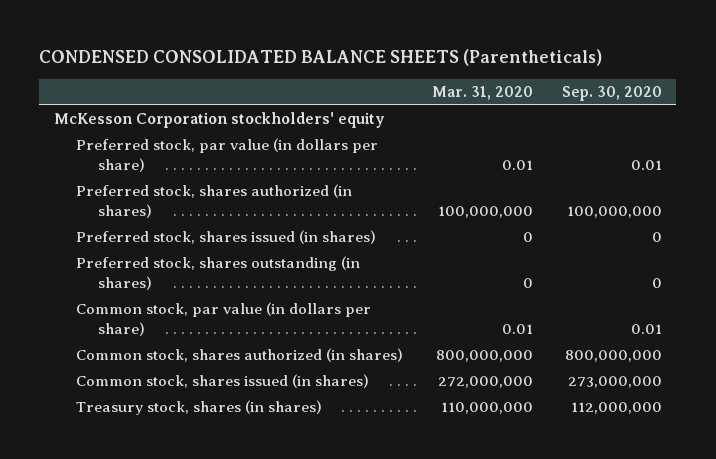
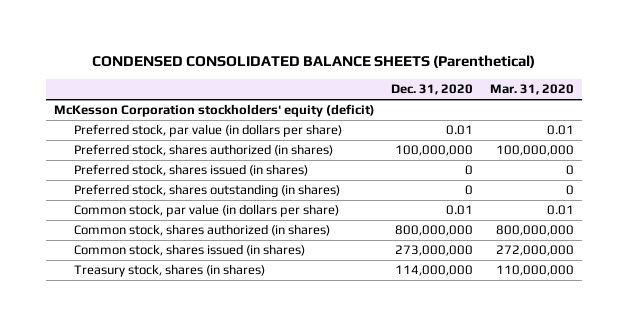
- CONDENSED CONSOLIDATED BALANCE SHEETS (Parentheticals)
+ CONDENSED CONSOLIDATED BALANCE SHEETS (Parenthetical)
- | Mar. 31, 2020 | Sep. 30, 2020
+ | Dec. 31, 2020 | Mar. 31, 2020
- McKesson Corporation stockholders' equity
+ McKesson Corporation stockholders' equity (deficit)

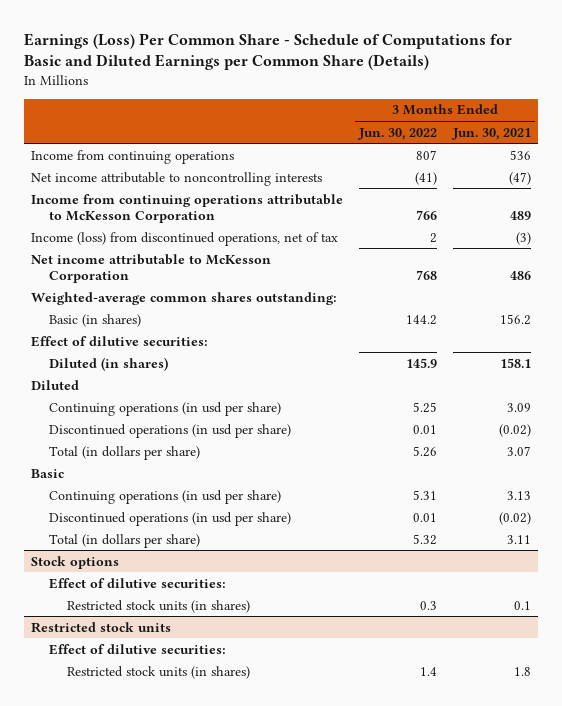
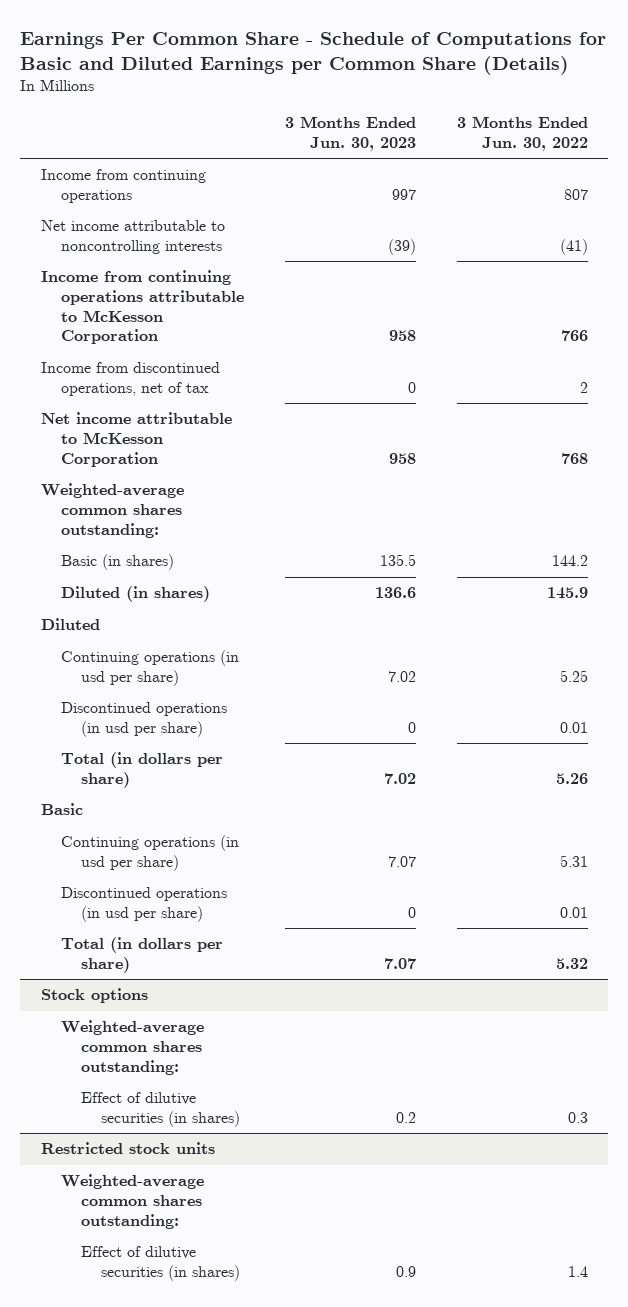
- Earnings (Loss) Per Common Share - Schedule of Computations for Basic and Diluted Earnings per Common Share (Details)
+ Earnings Per Common Share - Schedule of Computations for Basic and Diluted Earnings per Common Share (Details)
- | 3 Months Ended Jun. 30, 2022 | 3 Months Ended Jun. 30, 2021
+ | 3 Months Ended Jun. 30, 2023 | 3 Months Ended Jun. 30, 2022
- Income (loss) from discontinued operations, net of tax | 2 | (3)
+ Income from discontinued operations, net of tax | 0 | 2
- Effect of dilutive securities:
@ Stock options
- Effect of dilutive securities:
- Restricted stock units (in shares) | 0.3 | 0.1
+ Weighted-average common shares outstanding:
+ Effect of dilutive securities (in shares) | 0.2 | 0.3
@ Restricted stock units
- Effect of dilutive securities:
- Restricted stock units (in shares) | 1.4 | 1.8
+ Weighted-average common shares outstanding:
+ Effect of dilutive securities (in shares) | 0.9 | 1.4

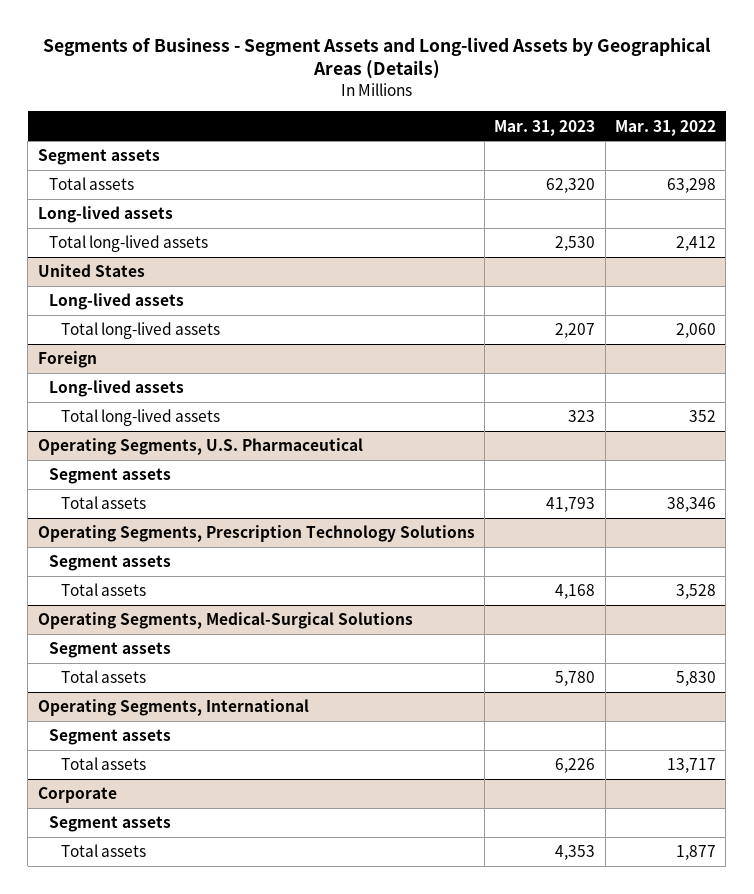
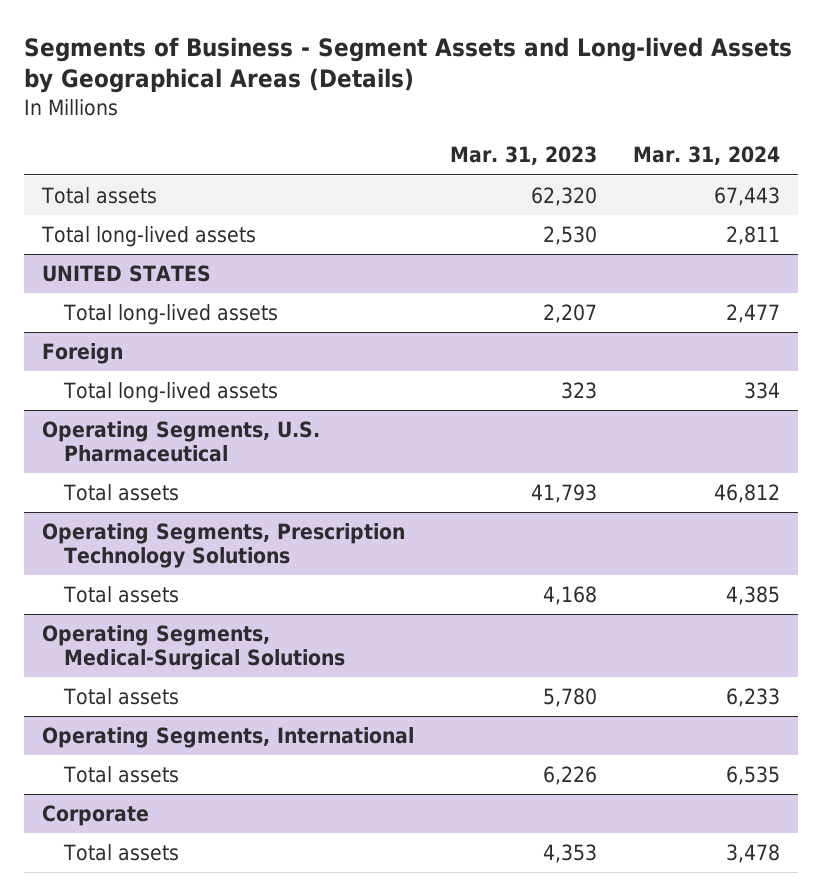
- | Mar. 31, 2023 | Mar. 31, 2022
+ | Mar. 31, 2023 | Mar. 31, 2024
- Segment assets
- Long-lived assets
- United States
- Long-lived assets
+ UNITED STATES
@ Foreign
- Long-lived assets
@ Operating Segments, U.S. Pharmaceutical
- Segment assets
@ Operating Segments, Prescription Technology Solutions
- Segment assets
@ Operating Segments, Medical-Surgical Solutions
- Segment assets
@ Operating Segments, International
- Segment assets
@ Corporate
- Segment assets

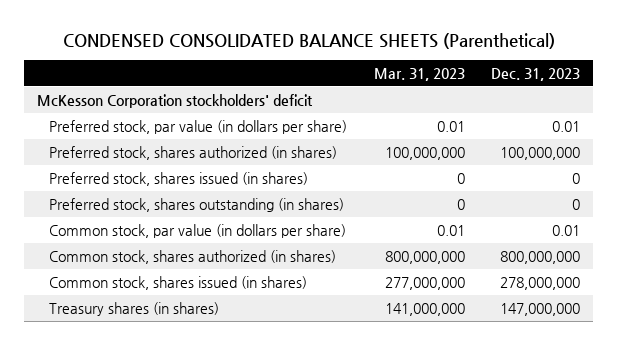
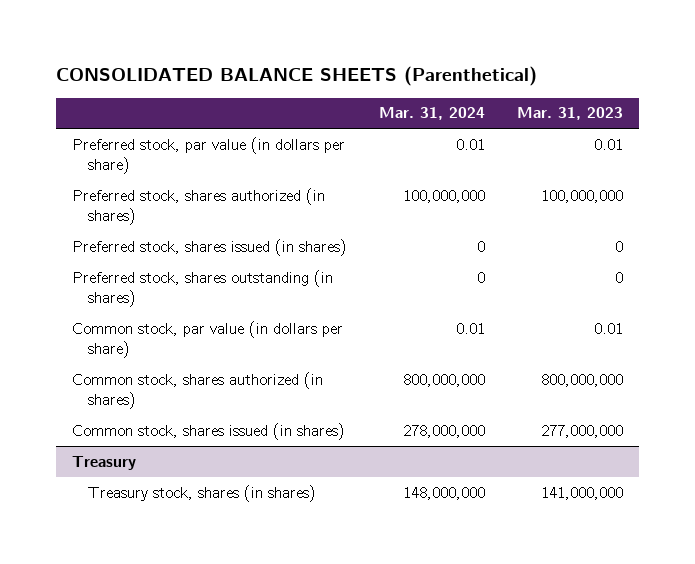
- CONDENSED CONSOLIDATED BALANCE SHEETS (Parenthetical)
+ CONSOLIDATED BALANCE SHEETS (Parenthetical)
- | Mar. 31, 2023 | Dec. 31, 2023
+ | Mar. 31, 2024 | Mar. 31, 2023
- McKesson Corporation stockholders' deficit
- Treasury shares (in shares) | 141,000,000 | 147,000,000
+ Treasury
+ Treasury stock, shares (in shares) | 148,000,000 | 141,000,000

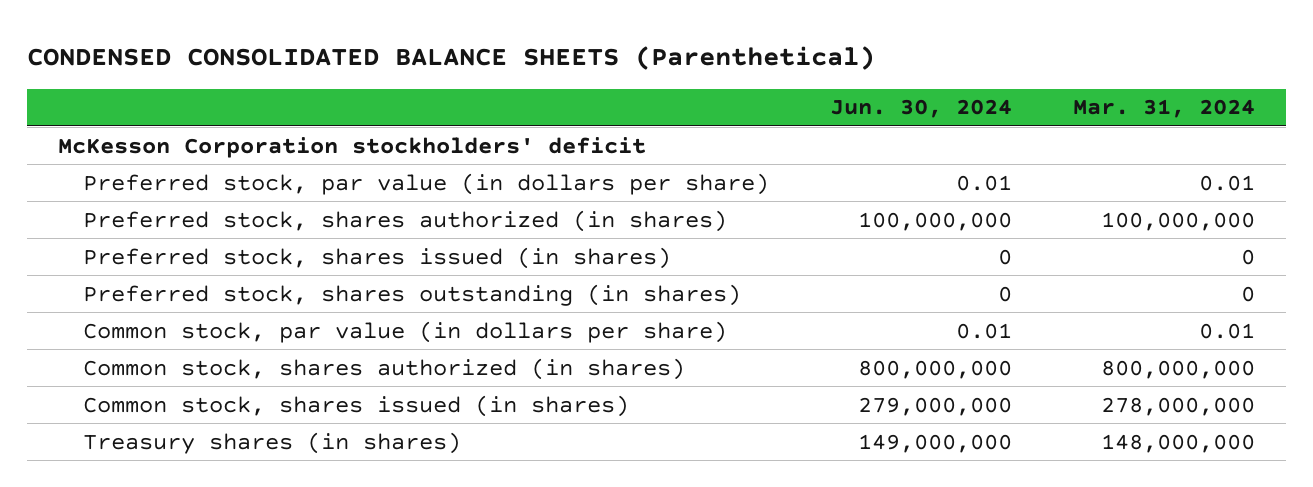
- CONSOLIDATED BALANCE SHEETS (Parenthetical)
+ CONDENSED CONSOLIDATED BALANCE SHEETS (Parenthetical)
- | Mar. 31, 2024 | Mar. 31, 2023
+ | Jun. 30, 2024 | Mar. 31, 2024
+ McKesson Corporation stockholders' deficit
- Treasury
- Treasury stock, shares (in shares) | 148,000,000 | 141,000,000
+ Treasury shares (in shares) | 149,000,000 | 148,000,000

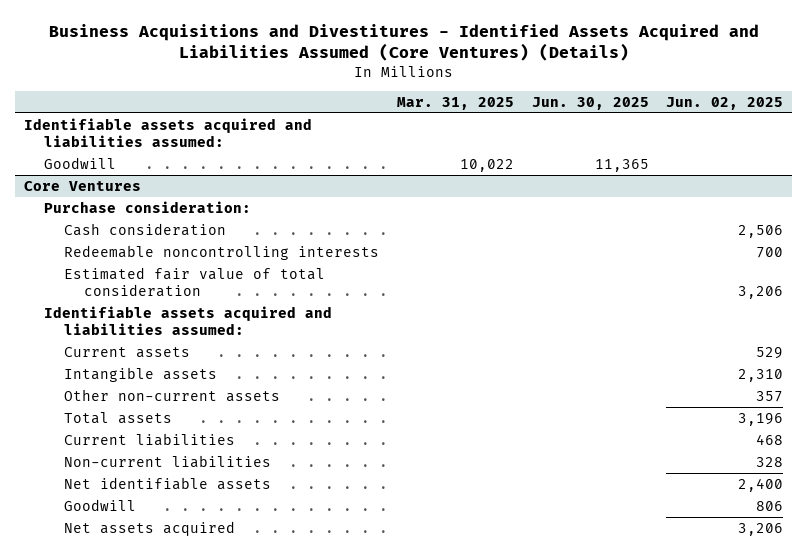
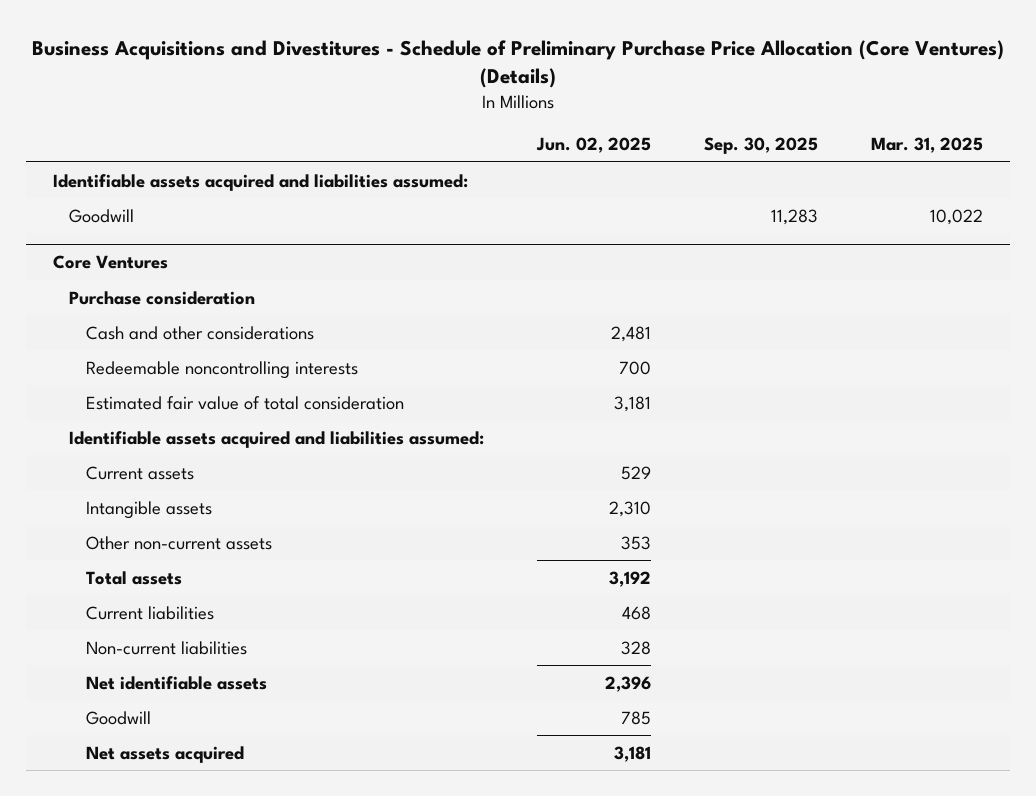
- Business Acquisitions and Divestitures - Identified Assets Acquired and Liabilities Assumed (Core Ventures) (Details)
+ Business Acquisitions and Divestitures - Schedule of Preliminary Purchase Price Allocation (Core Ventures) (Details)
- | Mar. 31, 2025 | Jun. 30, 2025 | Jun. 02, 2025
+ | Jun. 02, 2025 | Sep. 30, 2025 | Mar. 31, 2025
@ Core Ventures
- Purchase consideration:
- Cash consideration | | | 2,506
+ Purchase consideration
+ Cash and other considerations | 2,481 | |
- Estimated fair value of total consideration | | | 3,206
+ Estimated fair value of total consideration | 3,181 | |
- Other non-current assets | | | 357
- Total assets | | | 3,196
+ Other non-current assets | 353 | |
+ Total assets | 3,192 | |
- Net identifiable assets | | | 2,400
- Goodwill | | | 806
- Net assets acquired | | | 3,206
+ Net identifiable assets | 2,396 | |
+ Goodwill | 785 | |
+ Net assets acquired | 3,181 | |

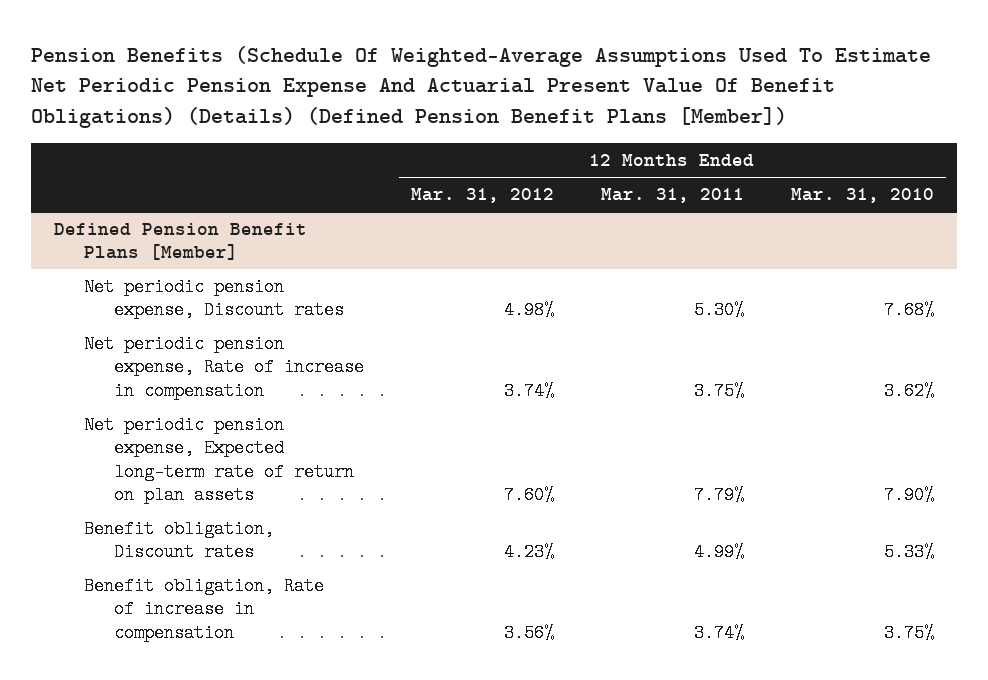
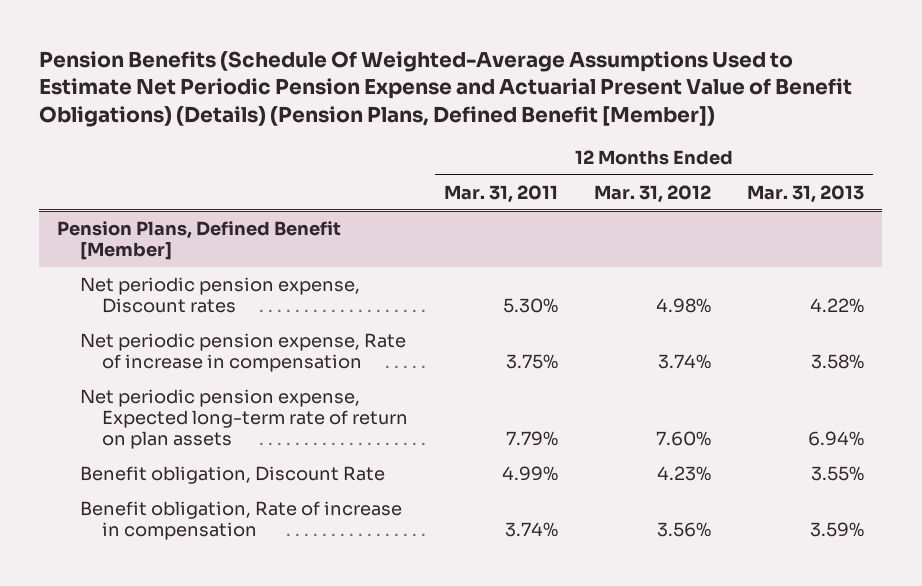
- Pension Benefits (Schedule Of Weighted-Average Assumptions Used To Estimate Net Periodic Pension Expense And Actuarial Present Value Of Benefit Obligations) (Details) (Defined Pension Benefit Plans [Member])
+ Pension Benefits (Schedule Of Weighted-Average Assumptions Used to Estimate Net Periodic Pension Expense and Actuarial Present Value of Benefit Obligations) (Details) (Pension Plans, Defined Benefit [Member])
- | 12 Months Ended Mar. 31, 2012 | 12 Months Ended Mar. 31, 2011 | 12 Months Ended Mar. 31, 2010
+ | 12 Months Ended Mar. 31, 2011 | 12 Months Ended Mar. 31, 2012 | 12 Months Ended Mar. 31, 2013
- Defined Pension Benefit Plans [Member]
+ Pension Plans, Defined Benefit [Member]
- Benefit obligation, Discount rates | 4.23% | 4.99% | 5.33%
+ Benefit obligation, Discount Rate | 4.99% | 4.23% | 3.55%

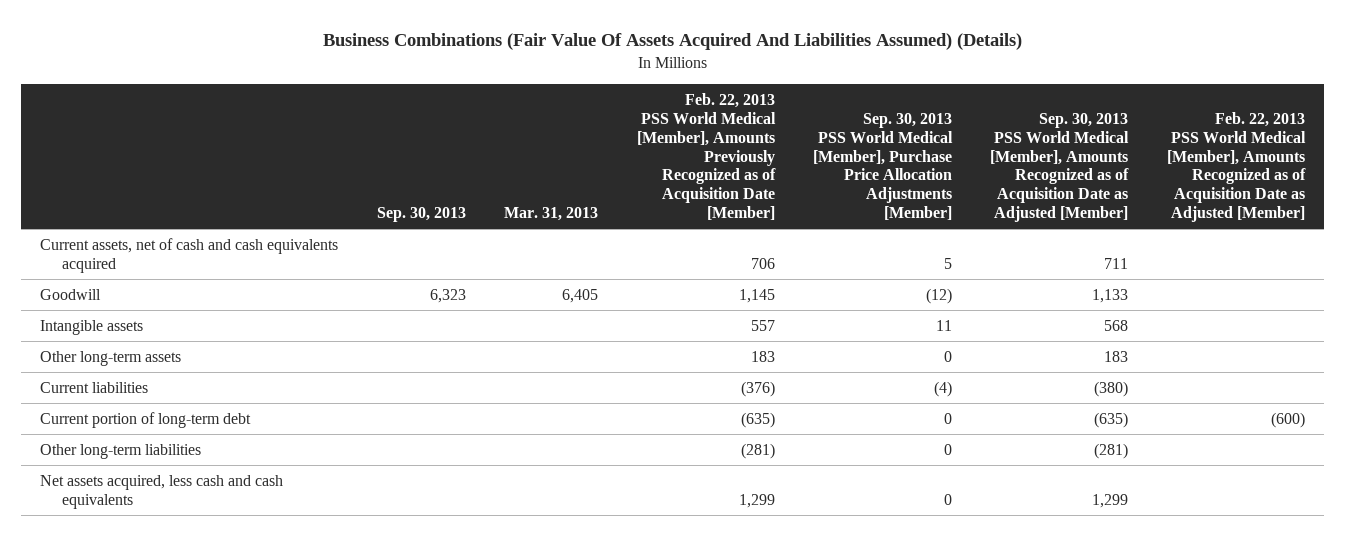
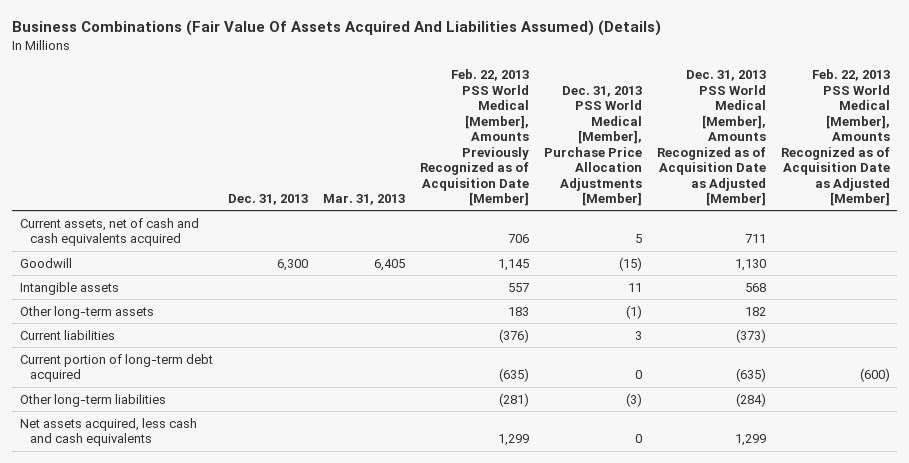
- | Sep. 30, 2013 | Mar. 31, 2013 | Feb. 22, 2013 PSS World Medical [Member], Amounts Previously Recognized as of Acquisition Date [Member] | Sep. 30, 2013 PSS World Medical [Member], Purchase Price Allocation Adjustments [Member] | Sep. 30, 2013 PSS World Medical [Member], Amounts Recognized as of Acquisition Date as Adjusted [Member] | Feb. 22, 2013 PSS World Medical [Member], Amounts Recognized as of Acquisition Date as Adjusted [Member]
+ | Dec. 31, 2013 | Mar. 31, 2013 | Feb. 22, 2013 PSS World Medical [Member], Amounts Previously Recognized as of Acquisition Date [Member] | Dec. 31, 2013 PSS World Medical [Member], Purchase Price Allocation Adjustments [Member] | Dec. 31, 2013 PSS World Medical [Member], Amounts Recognized as of Acquisition Date as Adjusted [Member] | Feb. 22, 2013 PSS World Medical [Member], Amounts Recognized as of Acquisition Date as Adjusted [Member]
- Current portion of long-term debt | | | (635) | 0 | (635) | (600)
+ Current portion of long-term debt acquired | | | (635) | 0 | (635) | (600)

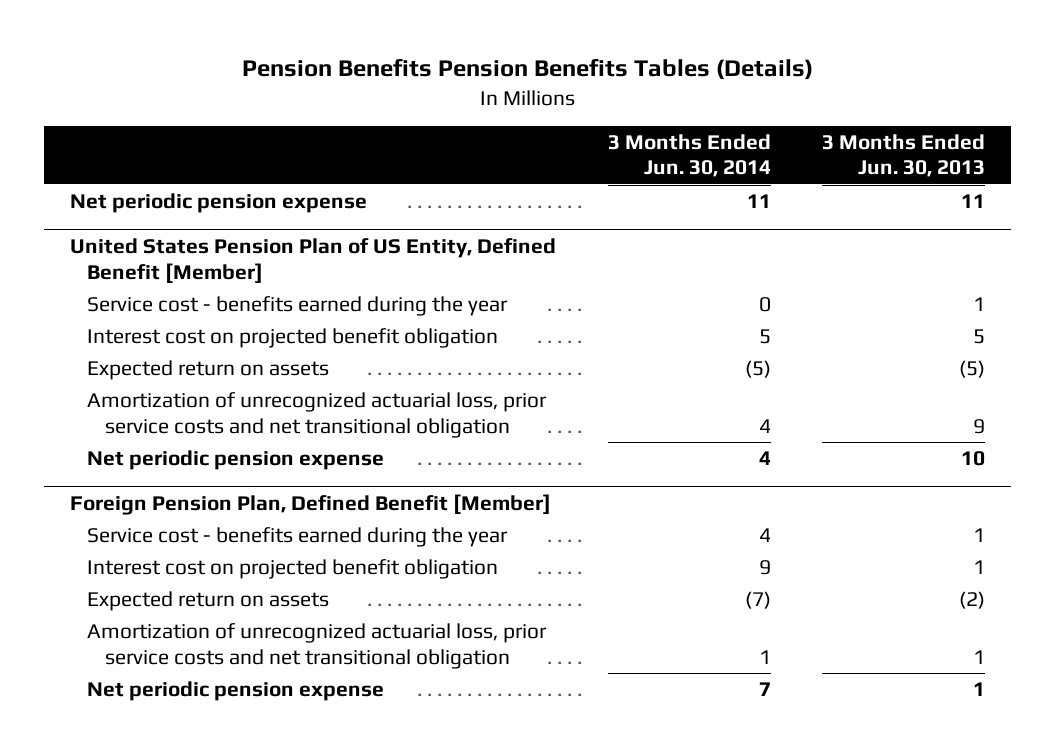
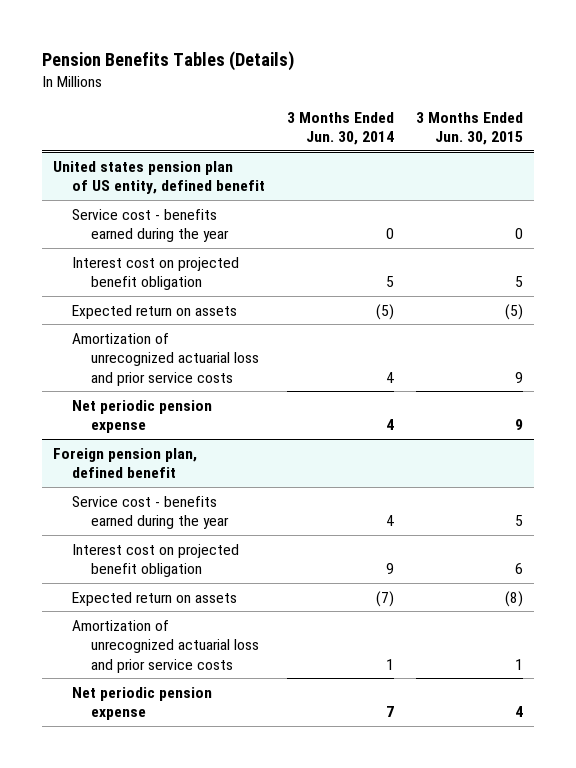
- Pension Benefits Pension Benefits Tables (Details)
+ Pension Benefits Tables (Details)
- | 3 Months Ended Jun. 30, 2014 | 3 Months Ended Jun. 30, 2013
+ | 3 Months Ended Jun. 30, 2014 | 3 Months Ended Jun. 30, 2015
- Net periodic pension expense | 11 | 11
- United States Pension Plan of US Entity, Defined Benefit [Member]
+ United states pension plan of US entity, defined benefit
- Amortization of unrecognized actuarial loss, prior service costs and net transitional obligation | 4 | 9
+ Amortization of unrecognized actuarial loss and prior service costs | 4 | 9
- Foreign Pension Plan, Defined Benefit [Member]
+ Foreign pension plan, defined benefit
- Amortization of unrecognized actuarial loss, prior service costs and net transitional obligation | 1 | 1
+ Amortization of unrecognized actuarial loss and prior service costs | 1 | 1

